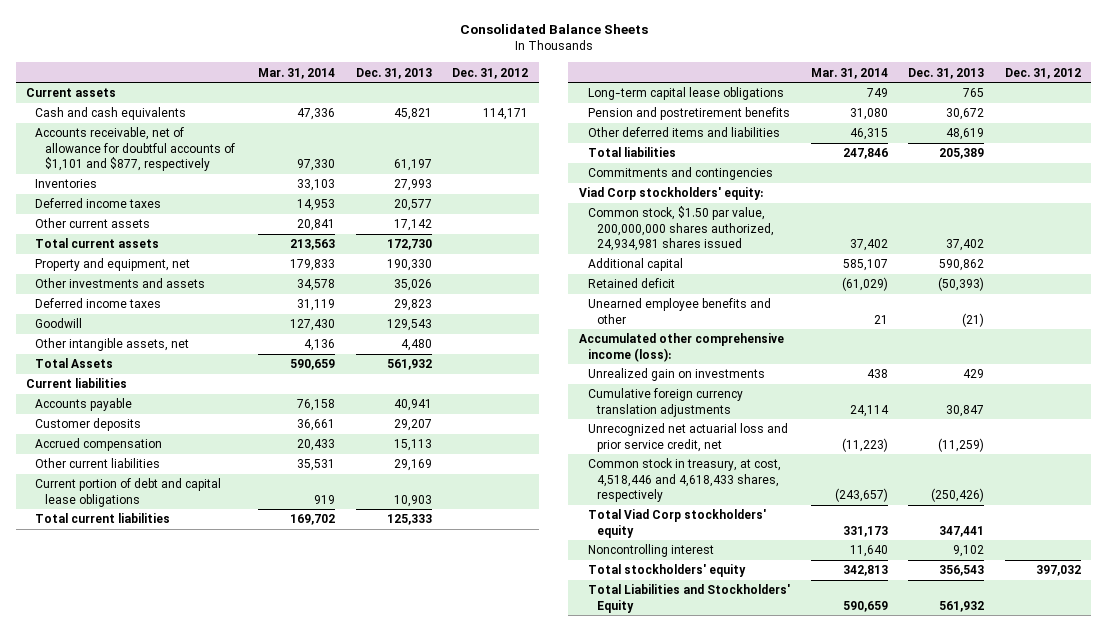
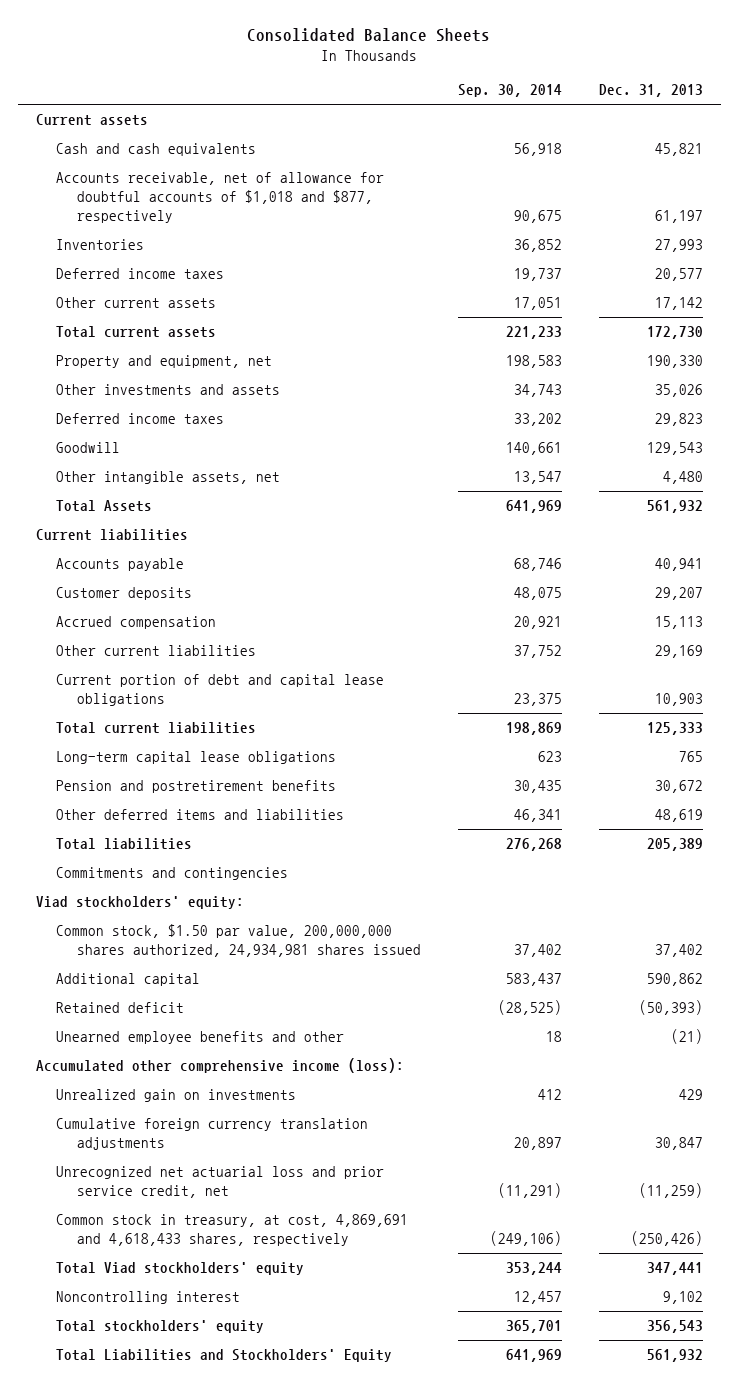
- | Mar. 31, 2014 | Dec. 31, 2013 | Dec. 31, 2012
+ | Sep. 30, 2014 | Dec. 31, 2013
- Accounts receivable, net of allowance for doubtful accounts of $1,101 and $877, respectively | 97,330 | 61,197 |
+ Accounts receivable, net of allowance for doubtful accounts of $1,018 and $877, respectively | 90,675 | 61,197
- Viad Corp stockholders' equity:
+ Viad stockholders' equity:
- Common stock in treasury, at cost, 4,518,446 and 4,618,433 shares, respectively | (243,657) | (250,426) |
- Total Viad Corp stockholders' equity | 331,173 | 347,441 |
+ Common stock in treasury, at cost, 4,869,691 and 4,618,433 shares, respectively | (249,106) | (250,426)
+ Total Viad stockholders' equity | 353,244 | 347,441

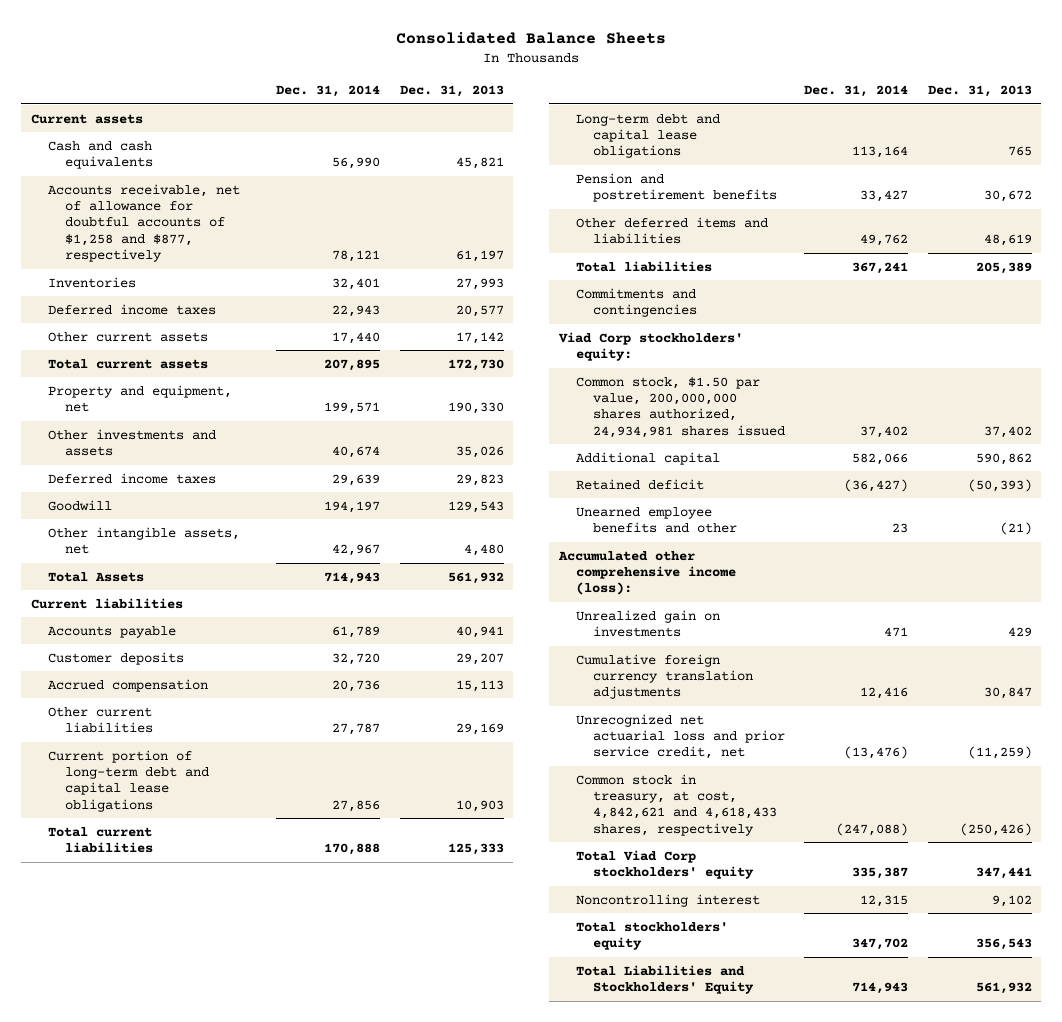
- | Sep. 30, 2014 | Dec. 31, 2013
+ | Dec. 31, 2014 | Dec. 31, 2013
- Accounts receivable, net of allowance for doubtful accounts of $1,018 and $877, respectively | 90,675 | 61,197
+ Accounts receivable, net of allowance for doubtful accounts of $1,258 and $877, respectively | 78,121 | 61,197
- Current portion of debt and capital lease obligations | 23,375 | 10,903
+ Current portion of long-term debt and capital lease obligations | 27,856 | 10,903
- Long-term capital lease obligations | 623 | 765
+ Long-term debt and capital lease obligations | 113,164 | 765
- Viad stockholders' equity:
+ Viad Corp stockholders' equity:
- Common stock in treasury, at cost, 4,869,691 and 4,618,433 shares, respectively | (249,106) | (250,426)
- Total Viad stockholders' equity | 353,244 | 347,441
+ Common stock in treasury, at cost, 4,842,621 and 4,618,433 shares, respectively | (247,088) | (250,426)
+ Total Viad Corp stockholders' equity | 335,387 | 347,441

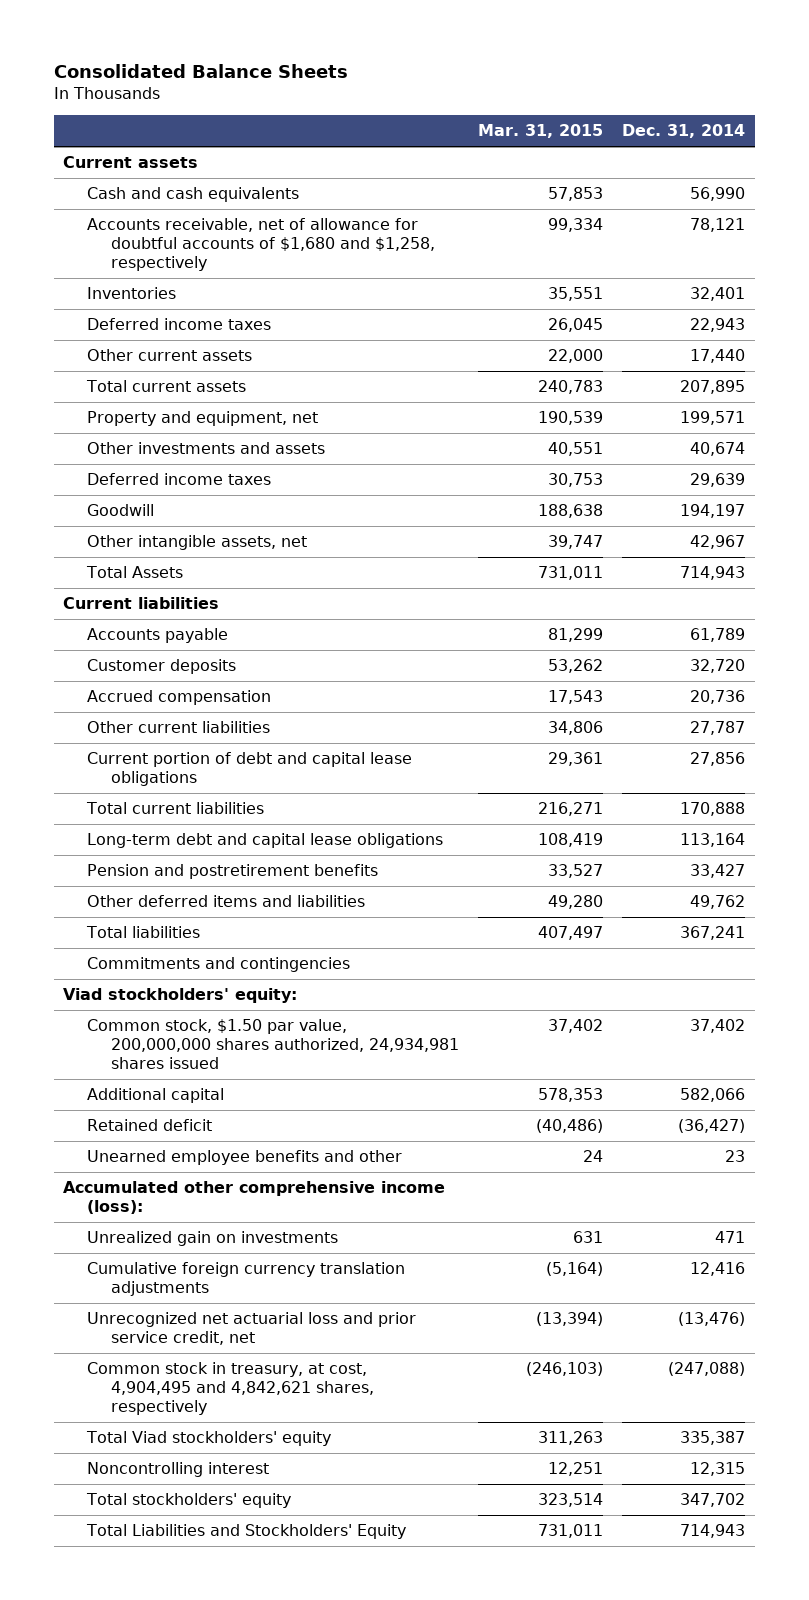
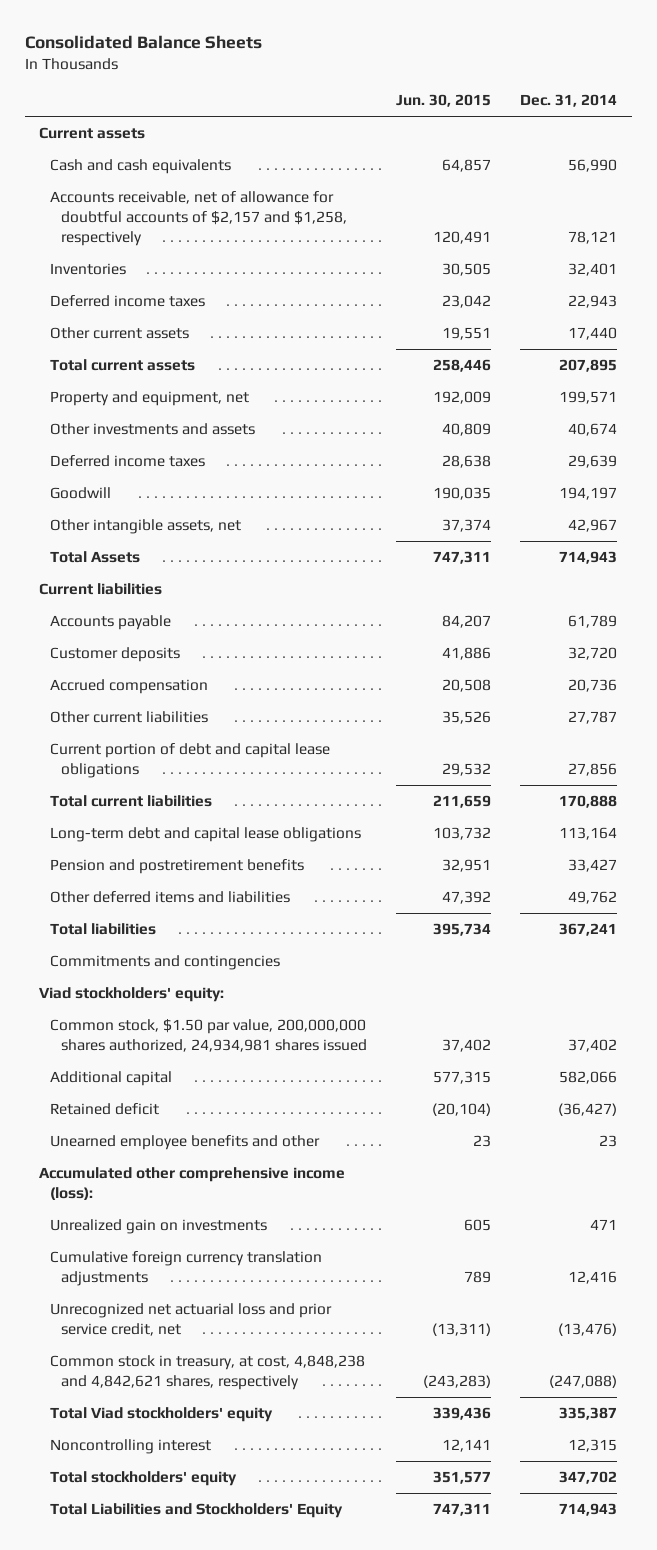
- | Mar. 31, 2015 | Dec. 31, 2014
+ | Jun. 30, 2015 | Dec. 31, 2014
- Accounts receivable, net of allowance for doubtful accounts of $1,680 and $1,258, respectively | 99,334 | 78,121
+ Accounts receivable, net of allowance for doubtful accounts of $2,157 and $1,258, respectively | 120,491 | 78,121
- Common stock in treasury, at cost, 4,904,495 and 4,842,621 shares, respectively | (246,103) | (247,088)
+ Common stock in treasury, at cost, 4,848,238 and 4,842,621 shares, respectively | (243,283) | (247,088)

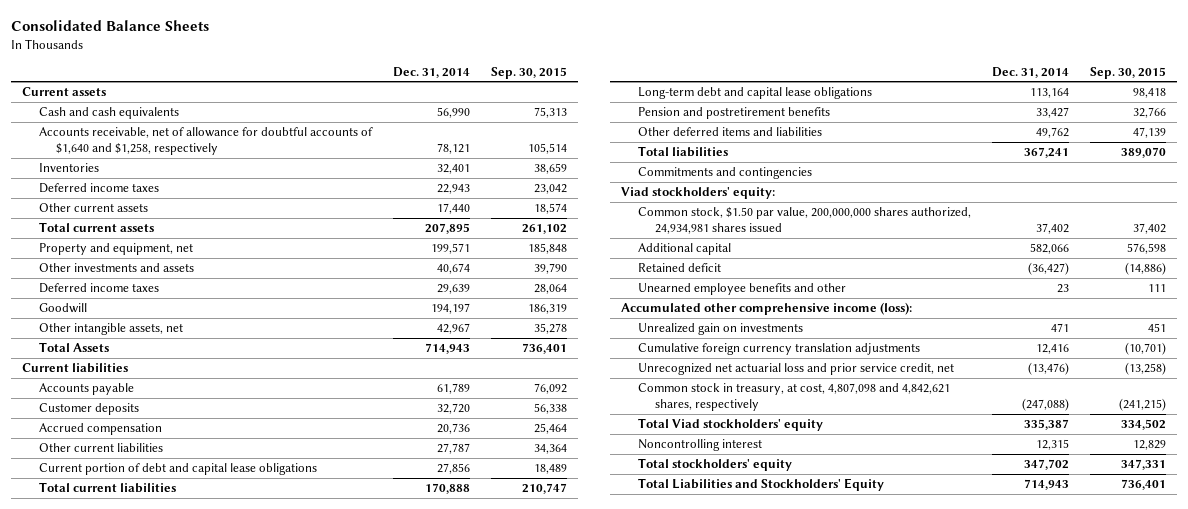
- | Jun. 30, 2015 | Dec. 31, 2014
+ | Dec. 31, 2014 | Sep. 30, 2015
- Accounts receivable, net of allowance for doubtful accounts of $2,157 and $1,258, respectively | 120,491 | 78,121
+ Accounts receivable, net of allowance for doubtful accounts of $1,640 and $1,258, respectively | 78,121 | 105,514
- Common stock in treasury, at cost, 4,848,238 and 4,842,621 shares, respectively | (243,283) | (247,088)
+ Common stock in treasury, at cost, 4,807,098 and 4,842,621 shares, respectively | (247,088) | (241,215)

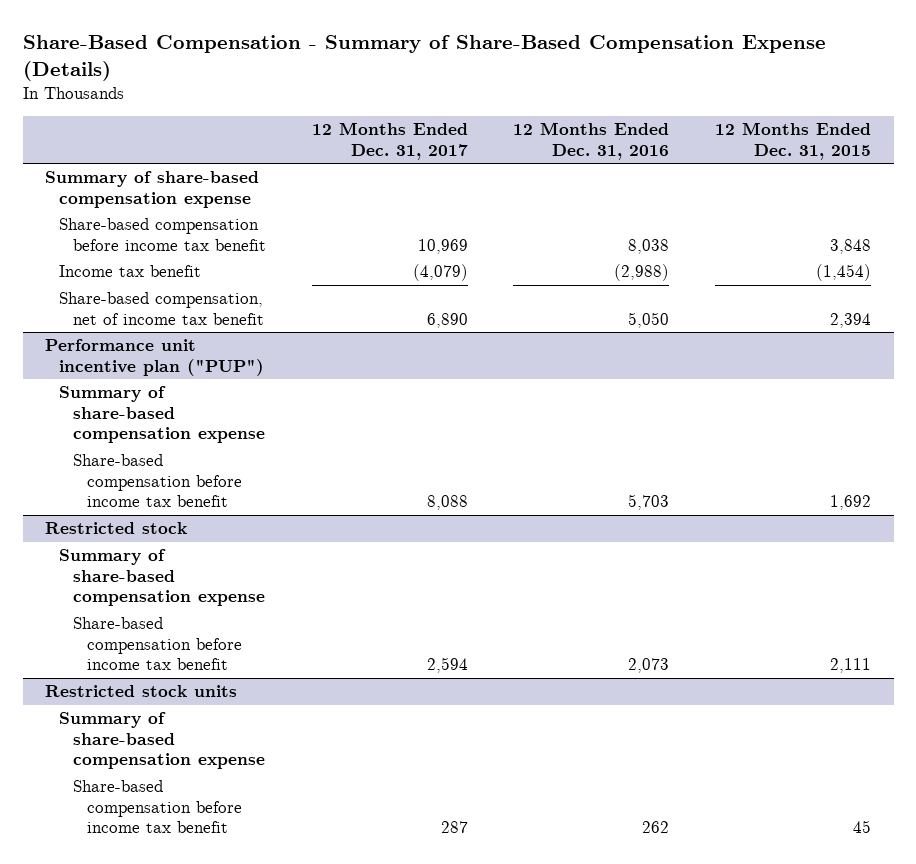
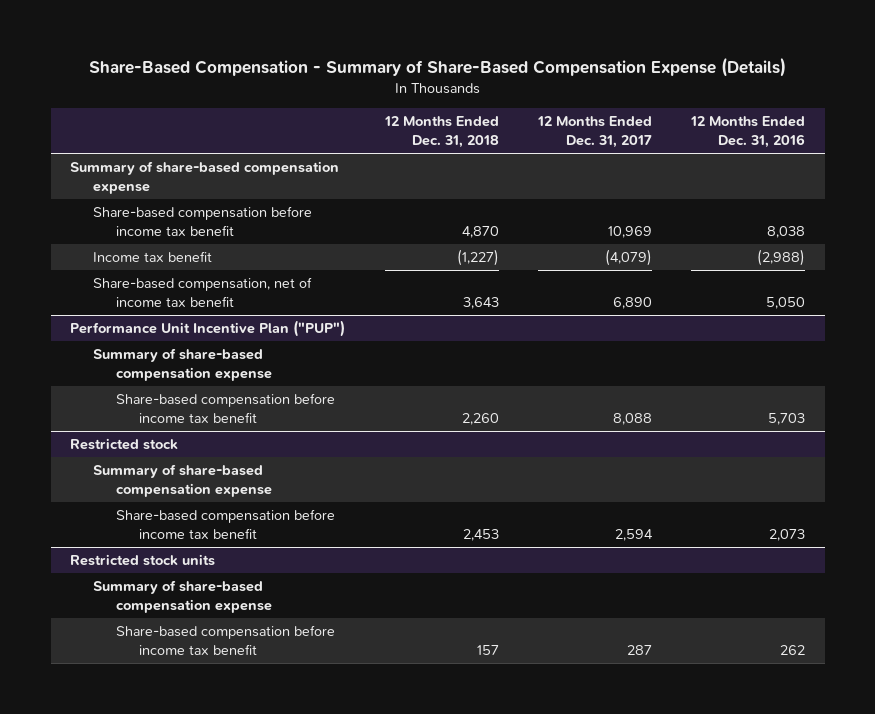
- | 12 Months Ended Dec. 31, 2017 | 12 Months Ended Dec. 31, 2016 | 12 Months Ended Dec. 31, 2015
+ | 12 Months Ended Dec. 31, 2018 | 12 Months Ended Dec. 31, 2017 | 12 Months Ended Dec. 31, 2016
- Performance unit incentive plan ("PUP")
+ Performance Unit Incentive Plan ("PUP")

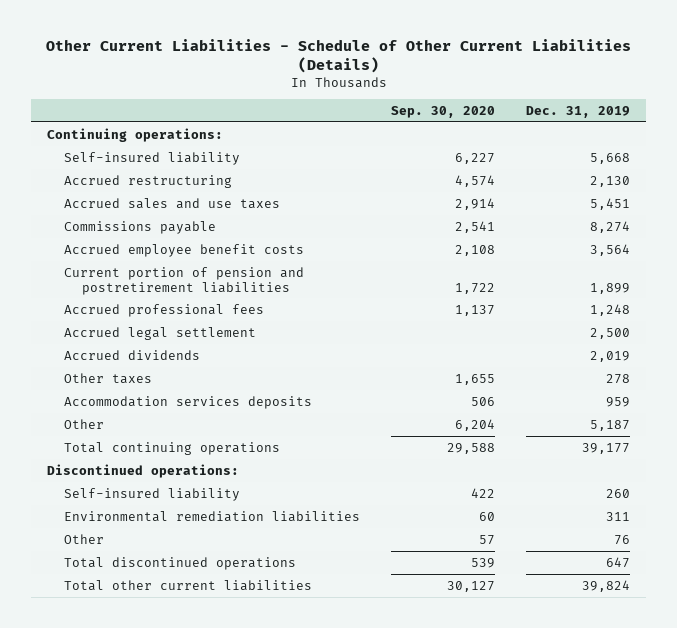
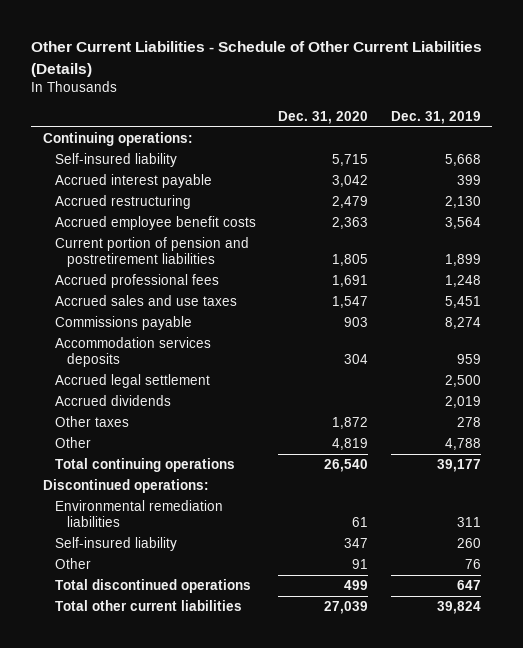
- | Sep. 30, 2020 | Dec. 31, 2019
+ | Dec. 31, 2020 | Dec. 31, 2019
+ Accrued interest payable | 3,042 | 399
moved down: Accrued sales and use taxes | 1,547 | 5,451
moved down: Commissions payable | 903 | 8,274
moved up: Accommodation services deposits | 304 | 959
- Other | 6,204 | 5,187
+ Other | 4,819 | 4,788
moved down: Self-insured liability | 347 | 260

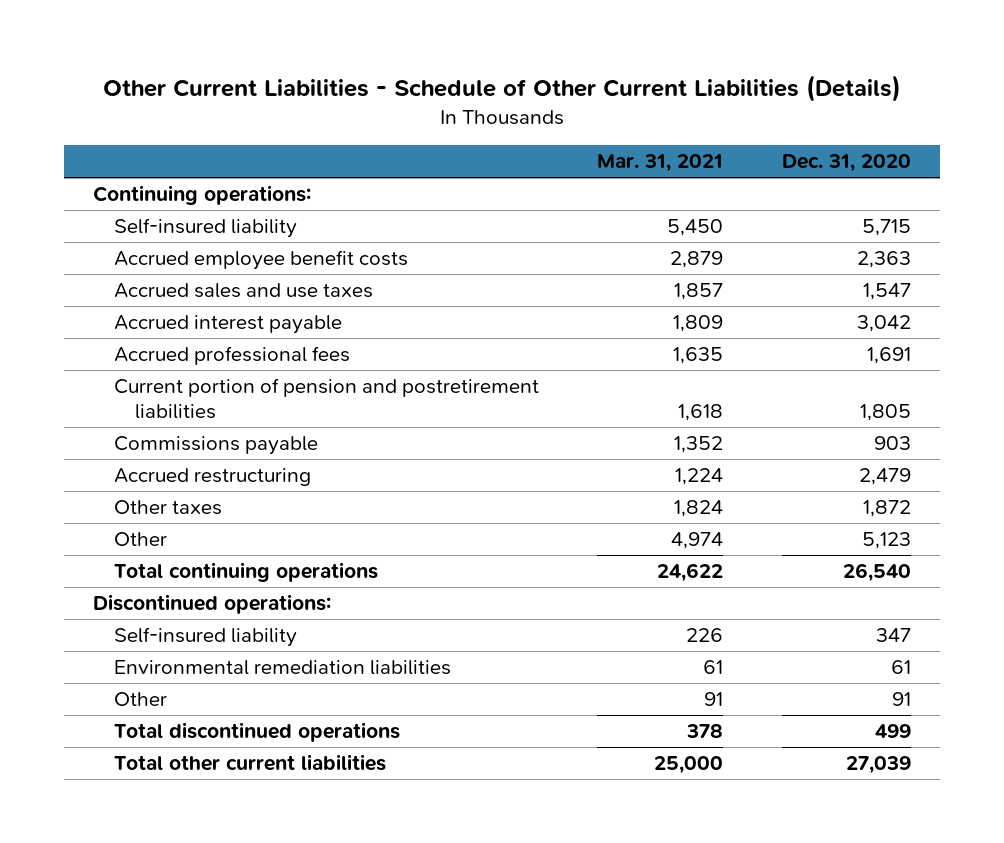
- | Dec. 31, 2020 | Dec. 31, 2019
+ | Mar. 31, 2021 | Dec. 31, 2020
moved down: Accrued interest payable | 1,809 | 3,042
moved down: Accrued professional fees | 1,635 | 1,691
moved down: Current portion of pension and postretirement liabilities | 1,618 | 1,805
- Accommodation services deposits | 304 | 959
- Accrued legal settlement | | 2,500
- Accrued dividends | | 2,019
moved down: Accrued restructuring | 1,224 | 2,479
- Other | 4,819 | 4,788
+ Other | 4,974 | 5,123
moved down: Environmental remediation liabilities | 61 | 61

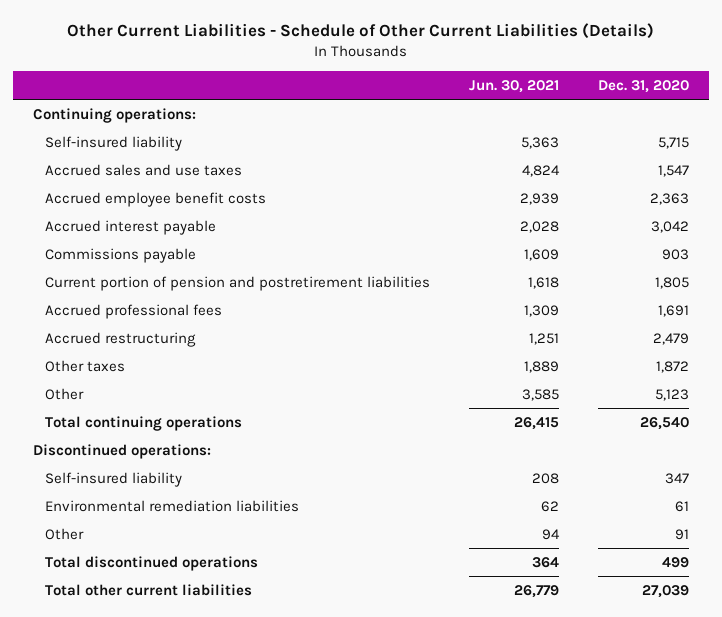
- | Mar. 31, 2021 | Dec. 31, 2020
+ | Jun. 30, 2021 | Dec. 31, 2020
moved down: Accrued employee benefit costs | 2,939 | 2,363
moved down: Current portion of pension and postretirement liabilities | 1,618 | 1,805
moved down: Accrued professional fees | 1,309 | 1,691

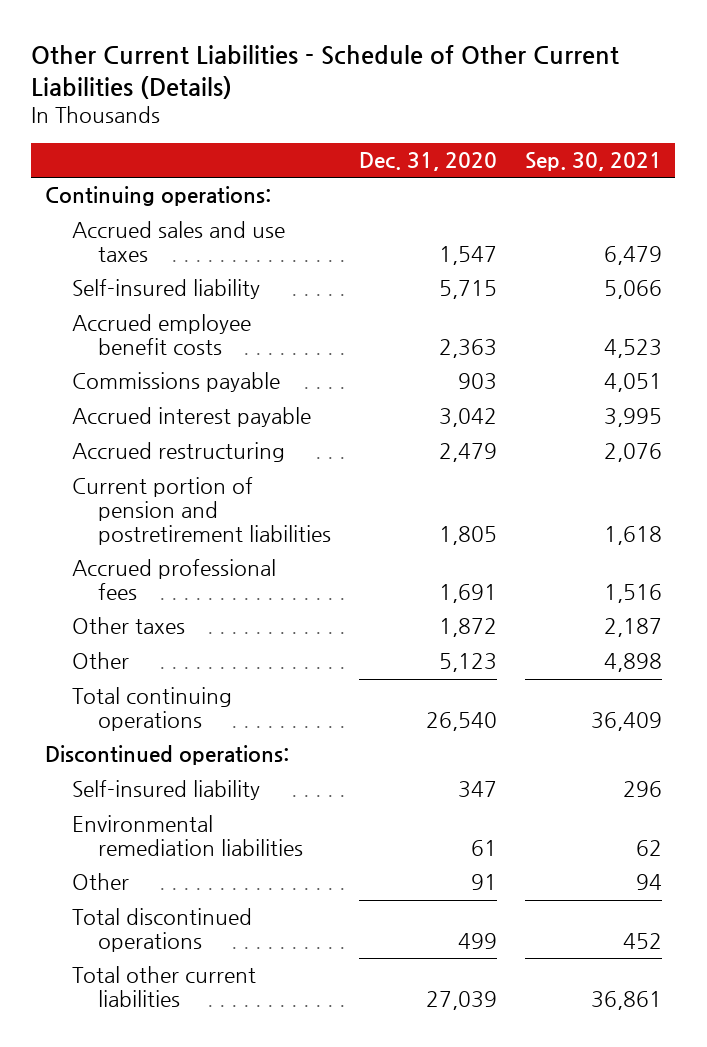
- | Jun. 30, 2021 | Dec. 31, 2020
+ | Dec. 31, 2020 | Sep. 30, 2021
moved down: Self-insured liability | 5,715 | 5,066
moved down: Accrued interest payable | 3,042 | 3,995
moved up: Accrued restructuring | 2,479 | 2,076

